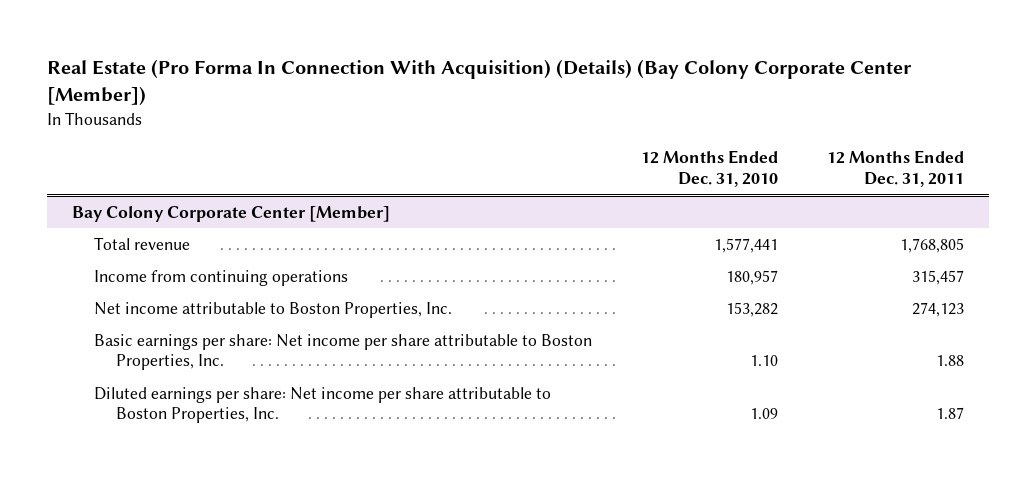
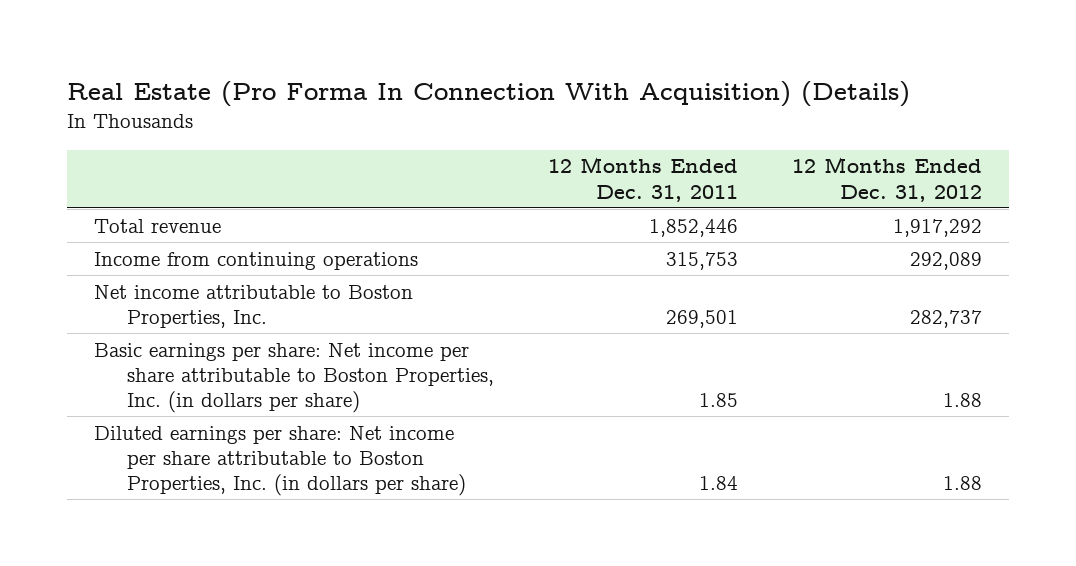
- Real Estate (Pro Forma In Connection With Acquisition) (Details) (Bay Colony Corporate Center [Member])
+ Real Estate (Pro Forma In Connection With Acquisition) (Details)
- | 12 Months Ended Dec. 31, 2010 | 12 Months Ended Dec. 31, 2011
+ | 12 Months Ended Dec. 31, 2011 | 12 Months Ended Dec. 31, 2012
- Bay Colony Corporate Center [Member]
- Total revenue | 1,577,441 | 1,768,805
- Income from continuing operations | 180,957 | 315,457
- Net income attributable to Boston Properties, Inc. | 153,282 | 274,123
- Basic earnings per share: Net income per share attributable to Boston Properties, Inc. | 1.10 | 1.88
- Diluted earnings per share: Net income per share attributable to Boston Properties, Inc. | 1.09 | 1.87
+ Total revenue | 1,852,446 | 1,917,292
+ Income from continuing operations | 315,753 | 292,089
+ Net income attributable to Boston Properties, Inc. | 269,501 | 282,737
+ Basic earnings per share: Net income per share attributable to Boston Properties, Inc. (in dollars per share) | 1.85 | 1.88
+ Diluted earnings per share: Net income per share attributable to Boston Properties, Inc. (in dollars per share) | 1.84 | 1.88

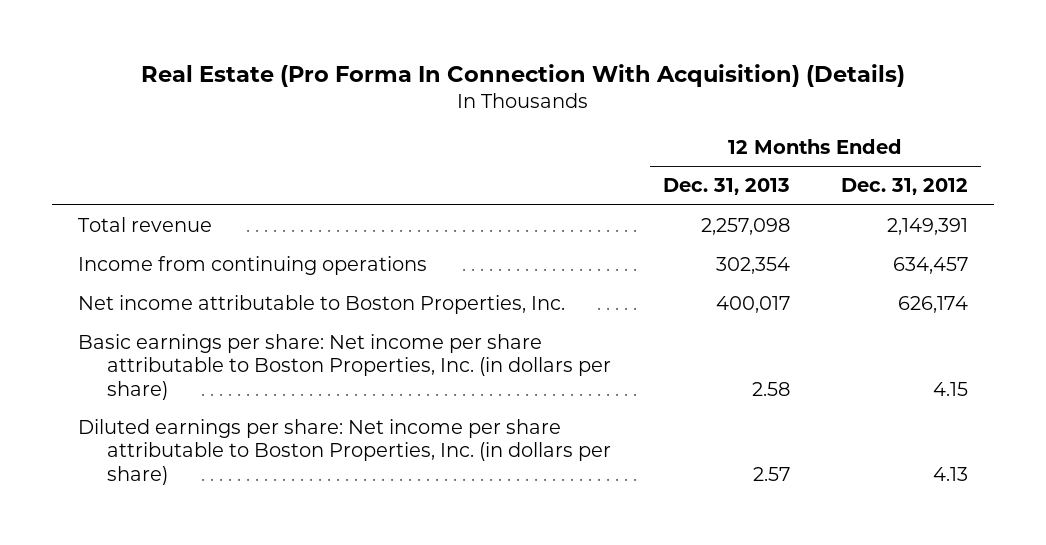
- | 12 Months Ended Dec. 31, 2011 | 12 Months Ended Dec. 31, 2012
+ | 12 Months Ended Dec. 31, 2013 | 12 Months Ended Dec. 31, 2012
- Total revenue | 1,852,446 | 1,917,292
- Income from continuing operations | 315,753 | 292,089
- Net income attributable to Boston Properties, Inc. | 269,501 | 282,737
- Basic earnings per share: Net income per share attributable to Boston Properties, Inc. (in dollars per share) | 1.85 | 1.88
- Diluted earnings per share: Net income per share attributable to Boston Properties, Inc. (in dollars per share) | 1.84 | 1.88
+ Total revenue | 2,257,098 | 2,149,391
+ Income from continuing operations | 302,354 | 634,457
+ Net income attributable to Boston Properties, Inc. | 400,017 | 626,174
+ Basic earnings per share: Net income per share attributable to Boston Properties, Inc. (in dollars per share) | 2.58 | 4.15
+ Diluted earnings per share: Net income per share attributable to Boston Properties, Inc. (in dollars per share) | 2.57 | 4.13

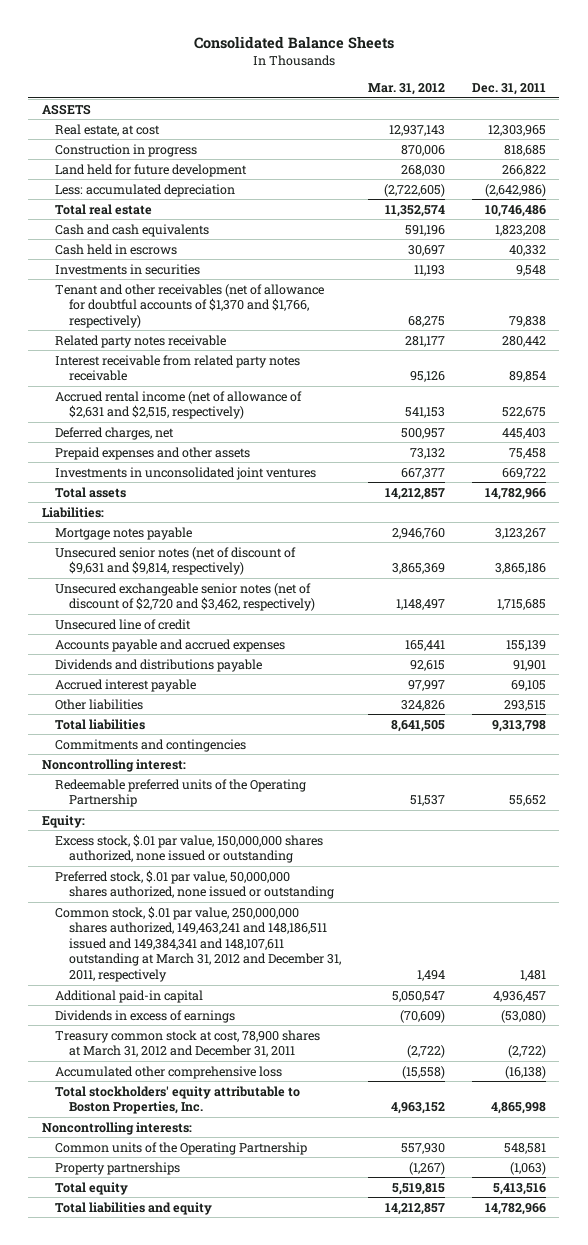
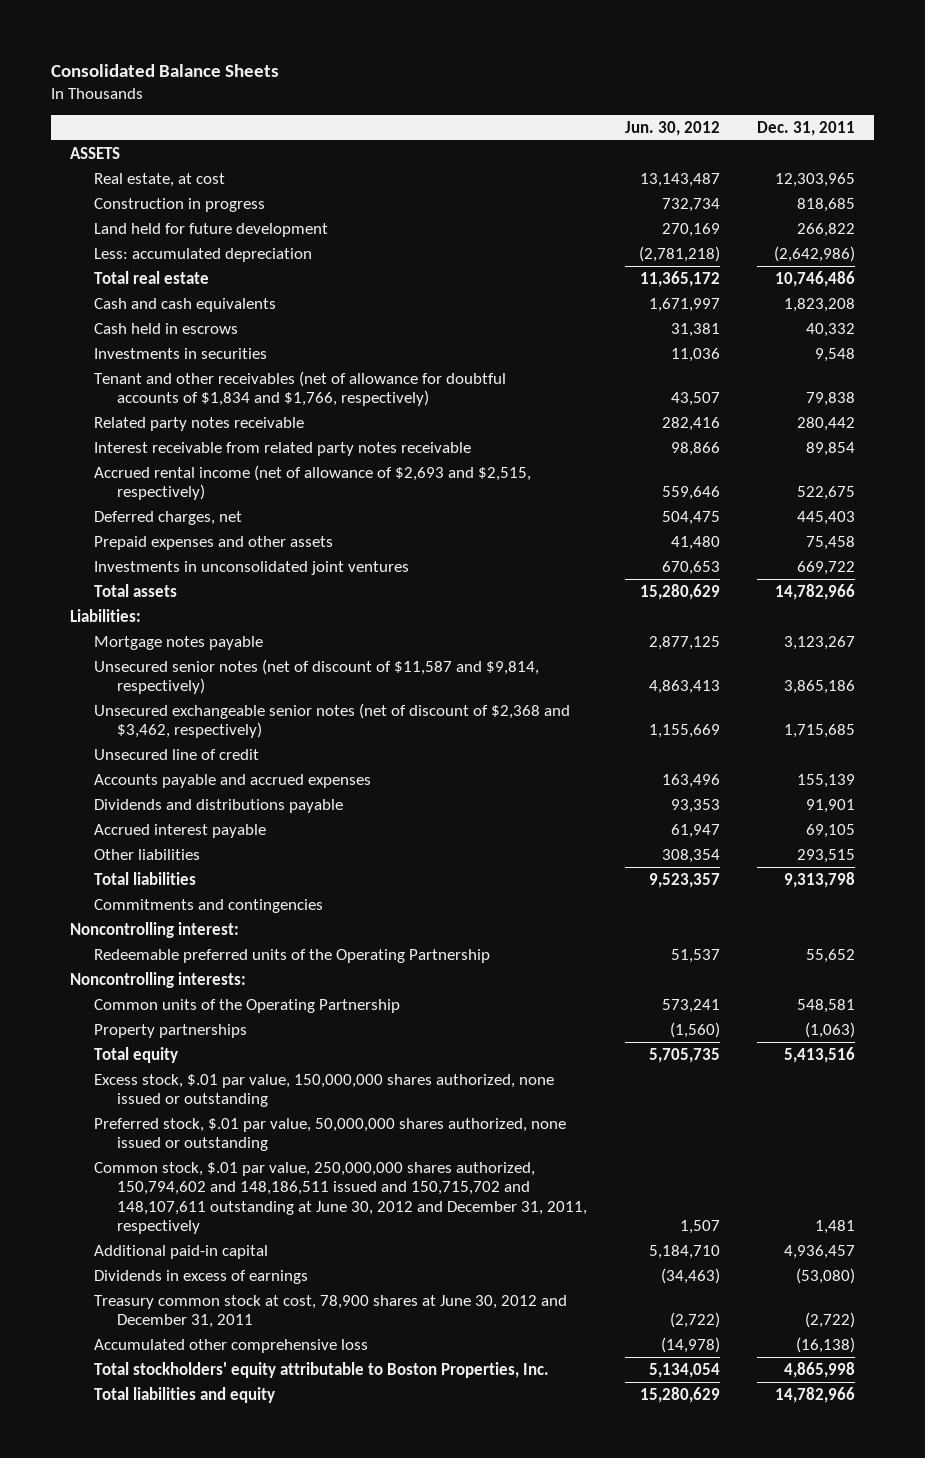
- | Mar. 31, 2012 | Dec. 31, 2011
+ | Jun. 30, 2012 | Dec. 31, 2011
- Tenant and other receivables (net of allowance for doubtful accounts of $1,370 and $1,766, respectively) | 68,275 | 79,838
+ Tenant and other receivables (net of allowance for doubtful accounts of $1,834 and $1,766, respectively) | 43,507 | 79,838
- Accrued rental income (net of allowance of $2,631 and $2,515, respectively) | 541,153 | 522,675
+ Accrued rental income (net of allowance of $2,693 and $2,515, respectively) | 559,646 | 522,675
- Unsecured senior notes (net of discount of $9,631 and $9,814, respectively) | 3,865,369 | 3,865,186
- Unsecured exchangeable senior notes (net of discount of $2,720 and $3,462, respectively) | 1,148,497 | 1,715,685
+ Unsecured senior notes (net of discount of $11,587 and $9,814, respectively) | 4,863,413 | 3,865,186
+ Unsecured exchangeable senior notes (net of discount of $2,368 and $3,462, respectively) | 1,155,669 | 1,715,685
- Equity:
moved up: Noncontrolling interests:
moved up: Common units of the Operating Partnership | 573,241 | 548,581
moved up: Property partnerships | (1,560) | (1,063)
moved up: Total equity | 5,705,735 | 5,413,516
- Common stock, $.01 par value, 250,000,000 shares authorized, 149,463,241 and 148,186,511 issued and 149,384,341 and 148,107,611 outstanding at March 31, 2012 and December 31, 2011, respectively | 1,494 | 1,481
+ Common stock, $.01 par value, 250,000,000 shares authorized, 150,794,602 and 148,186,511 issued and 150,715,702 and 148,107,611 outstanding at June 30, 2012 and December 31, 2011, respectively | 1,507 | 1,481
- Treasury common stock at cost, 78,900 shares at March 31, 2012 and December 31, 2011 | (2,722) | (2,722)
+ Treasury common stock at cost, 78,900 shares at June 30, 2012 and December 31, 2011 | (2,722) | (2,722)

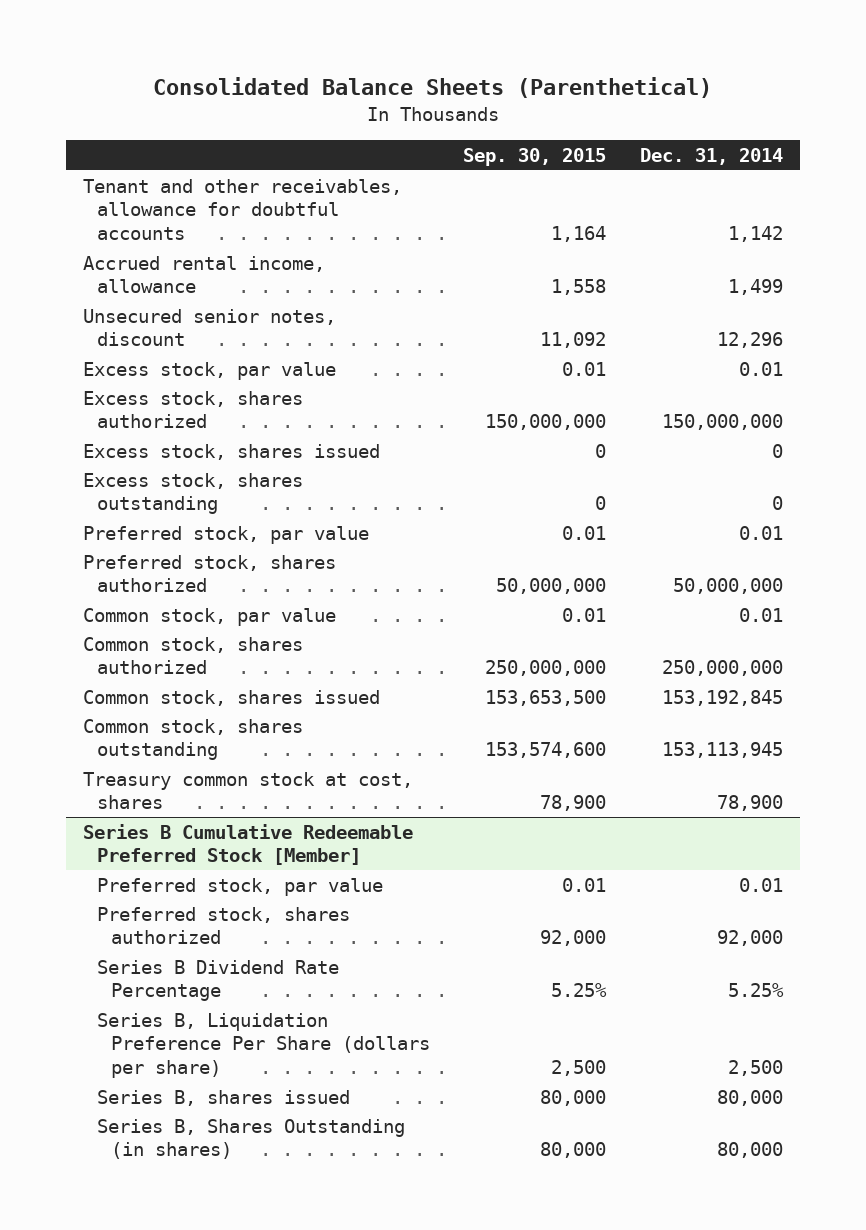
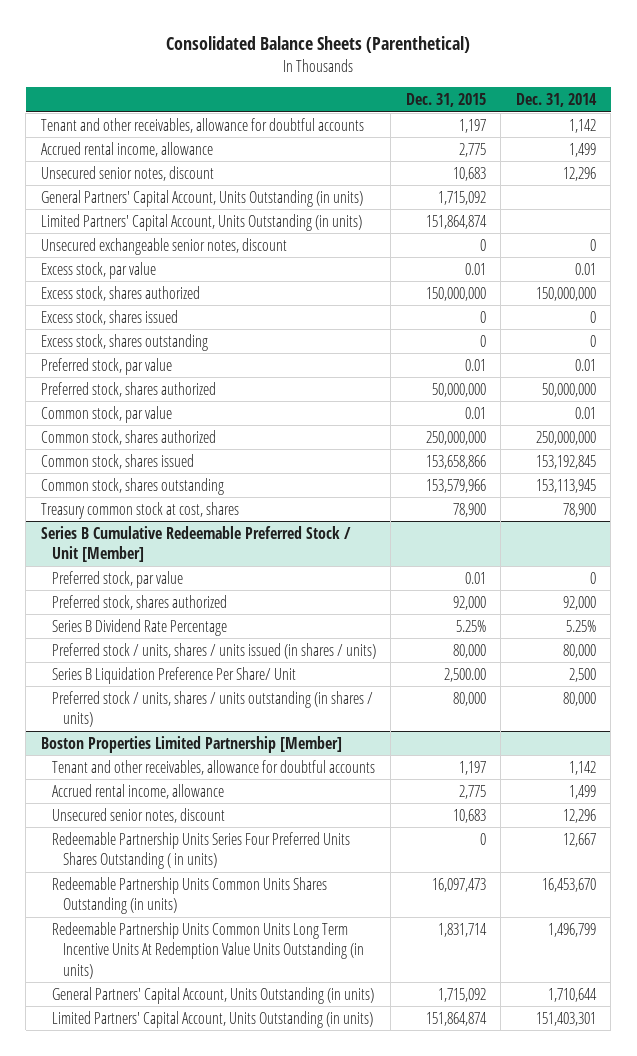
- | Sep. 30, 2015 | Dec. 31, 2014
+ | Dec. 31, 2015 | Dec. 31, 2014
+ General Partners' Capital Account, Units Outstanding (in units) | 1,715,092 |
+ Limited Partners' Capital Account, Units Outstanding (in units) | 151,864,874 |
+ Unsecured exchangeable senior notes, discount | 0 | 0
- Series B Cumulative Redeemable Preferred Stock [Member]
- Preferred stock, par value | 0.01 | 0.01
+ Series B Cumulative Redeemable Preferred Stock / Unit [Member]
+ Preferred stock, par value | 0.01 | 0
- Series B, Liquidation Preference Per Share (dollars per share) | 2,500 | 2,500
- Series B, shares issued | 80,000 | 80,000
- Series B, Shares Outstanding (in shares) | 80,000 | 80,000
+ Preferred stock / units, shares / units issued (in shares / units) | 80,000 | 80,000
+ Series B Liquidation Preference Per Share/ Unit | 2,500.00 | 2,500
+ Preferred stock / units, shares / units outstanding (in shares / units) | 80,000 | 80,000
+ Boston Properties Limited Partnership [Member]
+ Tenant and other receivables, allowance for doubtful accounts | 1,197 | 1,142
+ Accrued rental income, allowance | 2,775 | 1,499
+ Unsecured senior notes, discount | 10,683 | 12,296
+ Redeemable Partnership Units Series Four Preferred Units Shares Outstanding ( in units) | 0 | 12,667
+ Redeemable Partnership Units Common Units Shares Outstanding (in units) | 16,097,473 | 16,453,670
+ Redeemable Partnership Units Common Units Long Term Incentive Units At Redemption Value Units Outstanding (in units) | 1,831,714 | 1,496,799
+ General Partners' Capital Account, Units Outstanding (in units) | 1,715,092 | 1,710,644
+ Limited Partners' Capital Account, Units Outstanding (in units) | 151,864,874 | 151,403,301

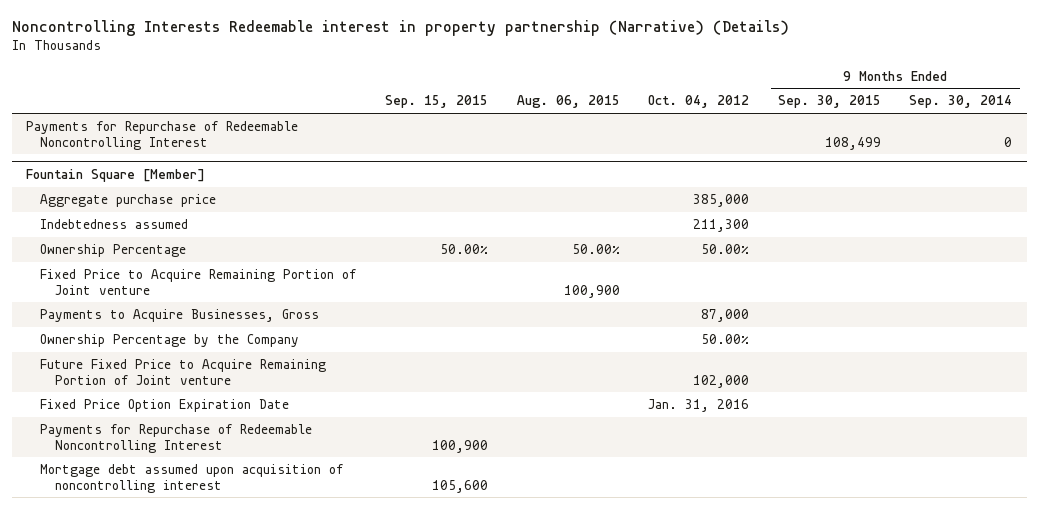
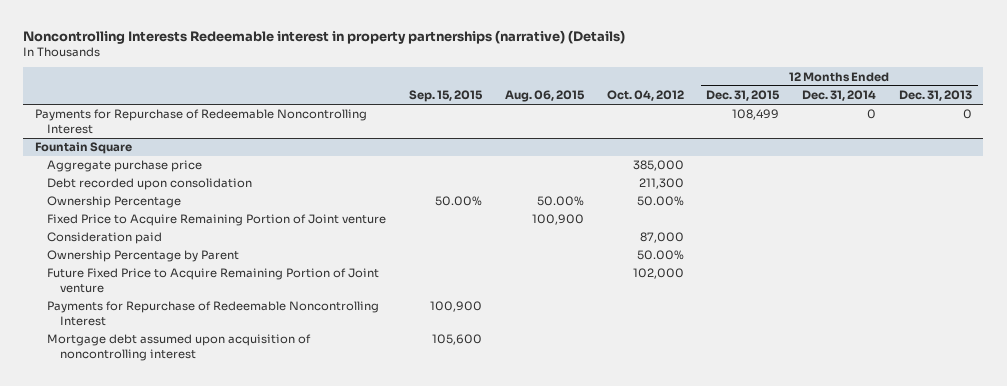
- Noncontrolling Interests Redeemable interest in property partnership (Narrative) (Details)
+ Noncontrolling Interests Redeemable interest in property partnerships (narrative) (Details)
- | Sep. 15, 2015 | Aug. 06, 2015 | Oct. 04, 2012 | 9 Months Ended Sep. 30, 2015 | 9 Months Ended Sep. 30, 2014
+ | Sep. 15, 2015 | Aug. 06, 2015 | Oct. 04, 2012 | 12 Months Ended Dec. 31, 2015 | 12 Months Ended Dec. 31, 2014 | 12 Months Ended Dec. 31, 2013
- Fountain Square [Member]
+ Fountain Square
- Indebtedness assumed | | | 211,300 | |
+ Debt recorded upon consolidation | | | 211,300 | | |
- Payments to Acquire Businesses, Gross | | | 87,000 | |
- Ownership Percentage by the Company | | | 50.00% | |
+ Consideration paid | | | 87,000 | | |
+ Ownership Percentage by Parent | | | 50.00% | | |
- Fixed Price Option Expiration Date | | | Jan. 31, 2016 | |

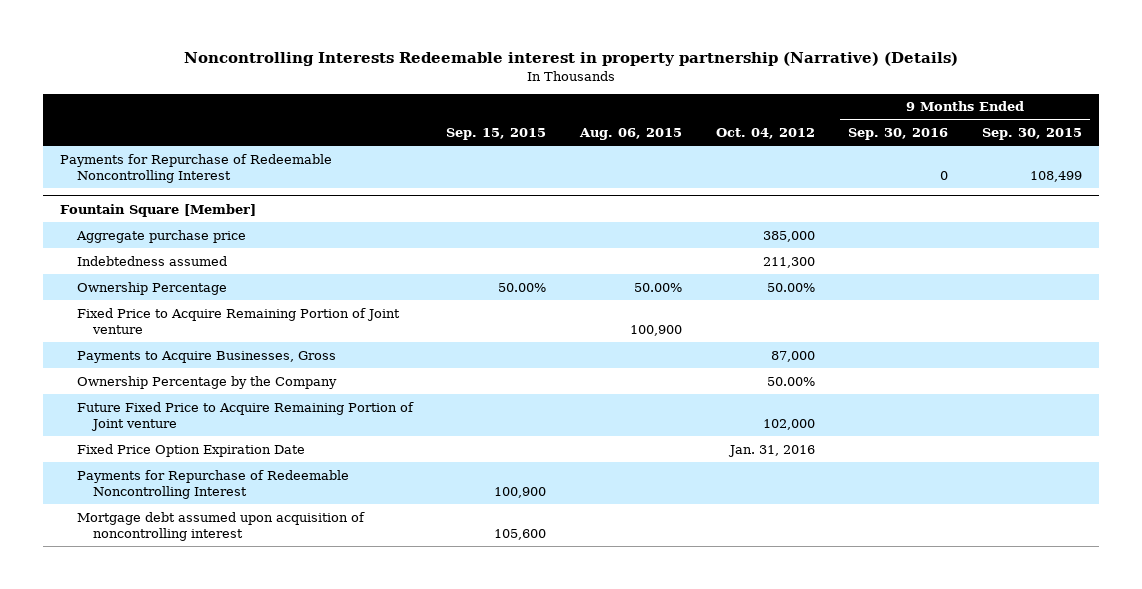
- Noncontrolling Interests Redeemable interest in property partnerships (narrative) (Details)
+ Noncontrolling Interests Redeemable interest in property partnership (Narrative) (Details)
- | Sep. 15, 2015 | Aug. 06, 2015 | Oct. 04, 2012 | 12 Months Ended Dec. 31, 2015 | 12 Months Ended Dec. 31, 2014 | 12 Months Ended Dec. 31, 2013
+ | Sep. 15, 2015 | Aug. 06, 2015 | Oct. 04, 2012 | 9 Months Ended Sep. 30, 2016 | 9 Months Ended Sep. 30, 2015
- Fountain Square
+ Fountain Square [Member]
- Debt recorded upon consolidation | | | 211,300 | | |
+ Indebtedness assumed | | | 211,300 | |
- Consideration paid | | | 87,000 | | |
- Ownership Percentage by Parent | | | 50.00% | | |
+ Payments to Acquire Businesses, Gross | | | 87,000 | |
+ Ownership Percentage by the Company | | | 50.00% | |
+ Fixed Price Option Expiration Date | | | Jan. 31, 2016 | |

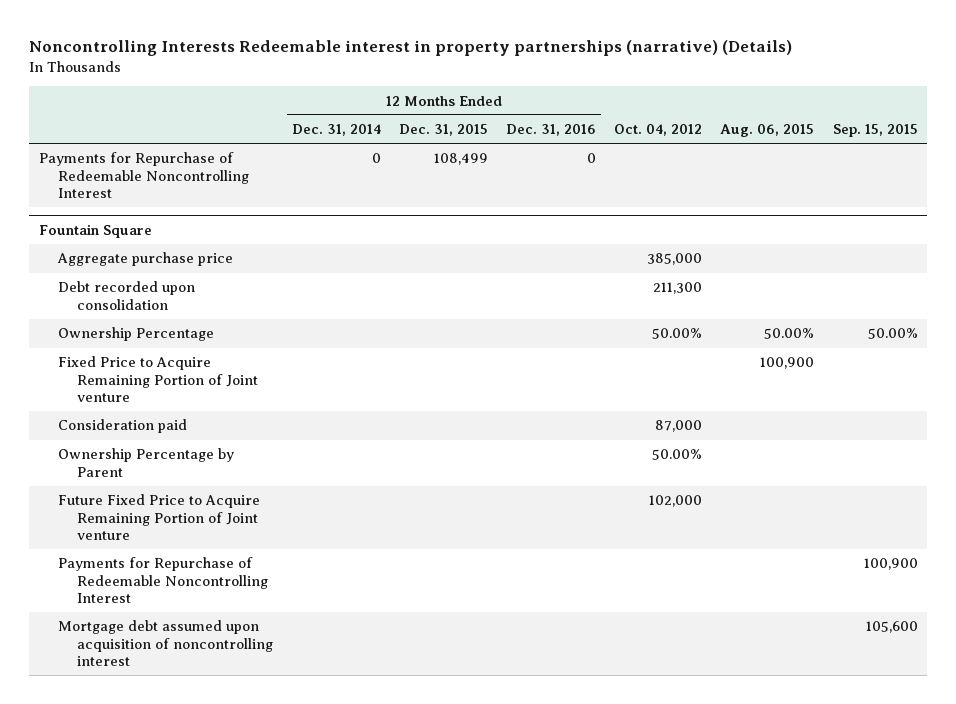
- Noncontrolling Interests Redeemable interest in property partnership (Narrative) (Details)
+ Noncontrolling Interests Redeemable interest in property partnerships (narrative) (Details)
- | Sep. 15, 2015 | Aug. 06, 2015 | Oct. 04, 2012 | 9 Months Ended Sep. 30, 2016 | 9 Months Ended Sep. 30, 2015
+ | 12 Months Ended Dec. 31, 2014 | 12 Months Ended Dec. 31, 2015 | 12 Months Ended Dec. 31, 2016 | Oct. 04, 2012 | Aug. 06, 2015 | Sep. 15, 2015
- Fountain Square [Member]
+ Fountain Square
- Indebtedness assumed | | | 211,300 | |
+ Debt recorded upon consolidation | | | | 211,300 | |
- Payments to Acquire Businesses, Gross | | | 87,000 | |
- Ownership Percentage by the Company | | | 50.00% | |
+ Consideration paid | | | | 87,000 | |
+ Ownership Percentage by Parent | | | | 50.00% | |
- Fixed Price Option Expiration Date | | | Jan. 31, 2016 | |

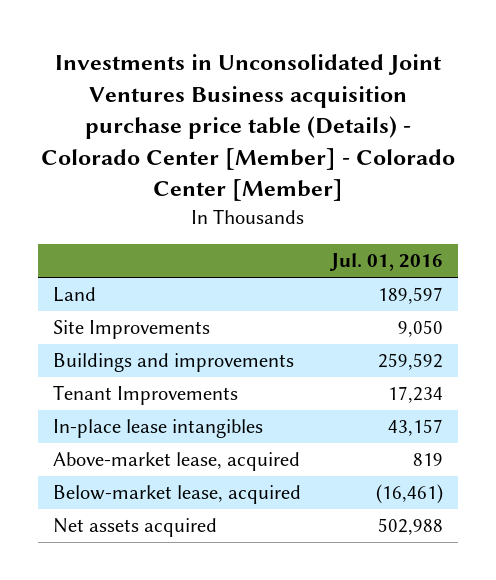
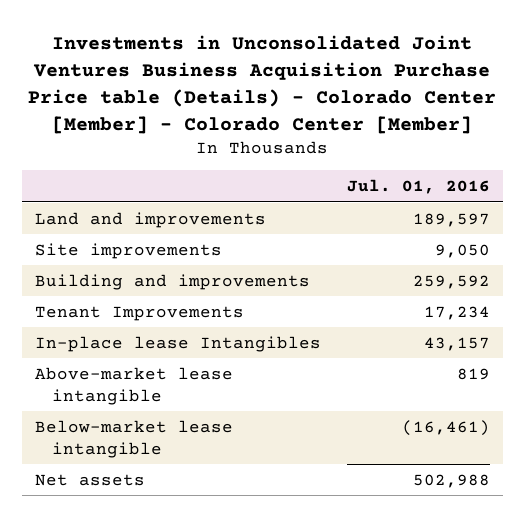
- Investments in Unconsolidated Joint Ventures Business acquisition purchase price table (Details) - Colorado Center [Member] - Colorado Center [Member]
+ Investments in Unconsolidated Joint Ventures Business Acquisition Purchase Price table (Details) - Colorado Center [Member] - Colorado Center [Member]
- Land | 189,597
- Site Improvements | 9,050
- Buildings and improvements | 259,592
+ Land and improvements | 189,597
+ Site improvements | 9,050
+ Building and improvements | 259,592
- In-place lease intangibles | 43,157
- Above-market lease, acquired | 819
- Below-market lease, acquired | (16,461)
- Net assets acquired | 502,988
+ In-place lease Intangibles | 43,157
+ Above-market lease intangible | 819
+ Below-market lease intangible | (16,461)
+ Net assets | 502,988

